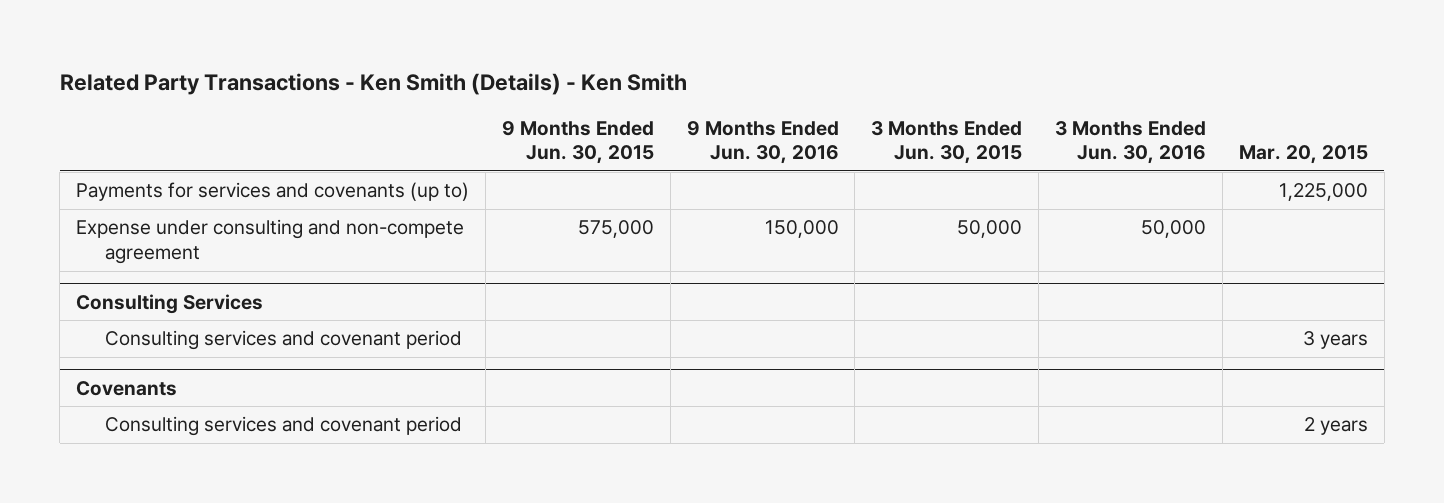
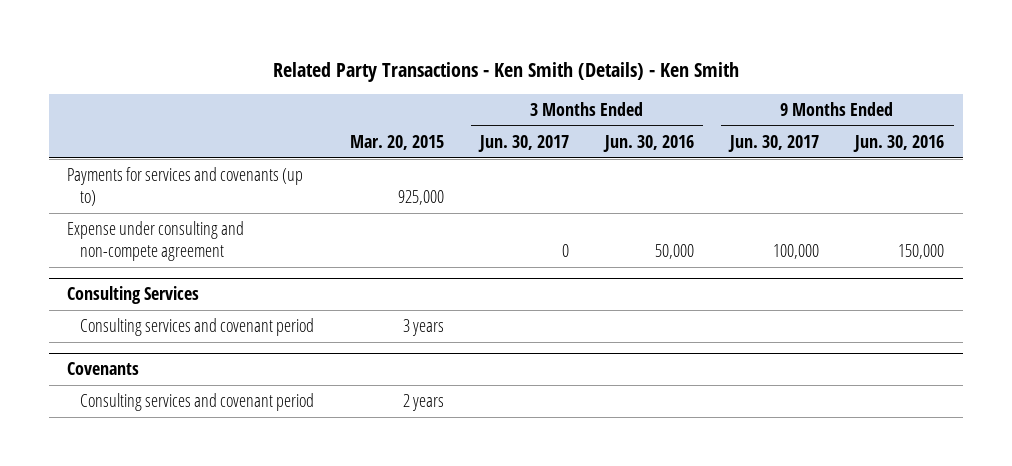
- | 9 Months Ended Jun. 30, 2015 | 9 Months Ended Jun. 30, 2016 | 3 Months Ended Jun. 30, 2015 | 3 Months Ended Jun. 30, 2016 | Mar. 20, 2015
+ | Mar. 20, 2015 | 3 Months Ended Jun. 30, 2017 | 3 Months Ended Jun. 30, 2016 | 9 Months Ended Jun. 30, 2017 | 9 Months Ended Jun. 30, 2016
- Payments for services and covenants (up to) | | | | | 1,225,000
+ Payments for services and covenants (up to) | 925,000 | | | |

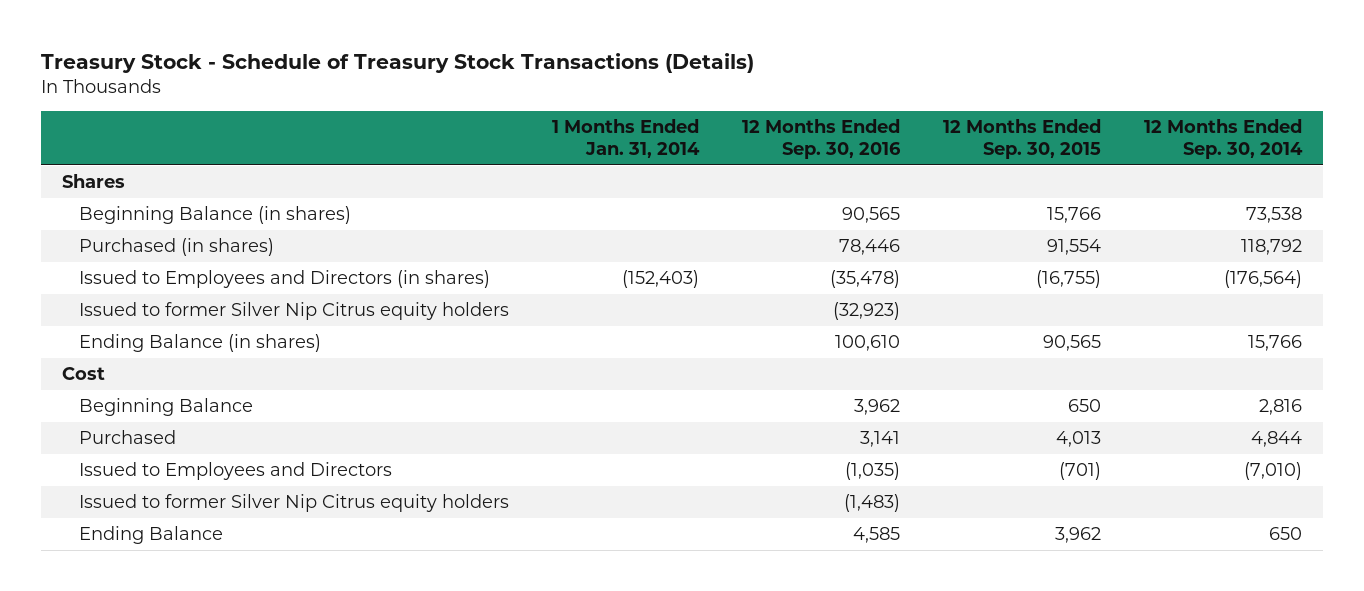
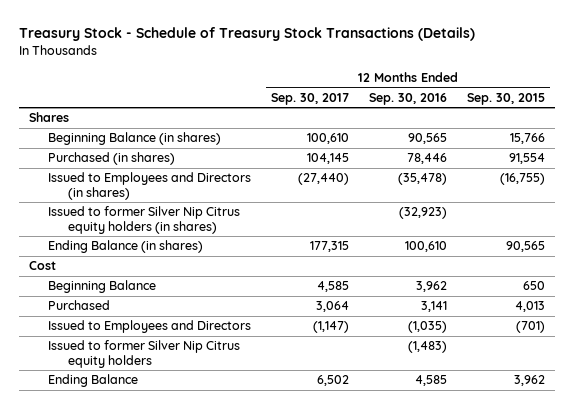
- | 1 Months Ended Jan. 31, 2014 | 12 Months Ended Sep. 30, 2016 | 12 Months Ended Sep. 30, 2015 | 12 Months Ended Sep. 30, 2014
+ | 12 Months Ended Sep. 30, 2017 | 12 Months Ended Sep. 30, 2016 | 12 Months Ended Sep. 30, 2015
- Issued to former Silver Nip Citrus equity holders | | (32,923) | |
+ Issued to former Silver Nip Citrus equity holders (in shares) | | (32,923) |

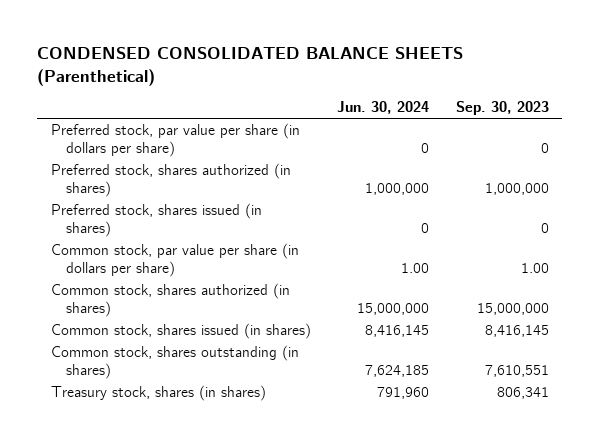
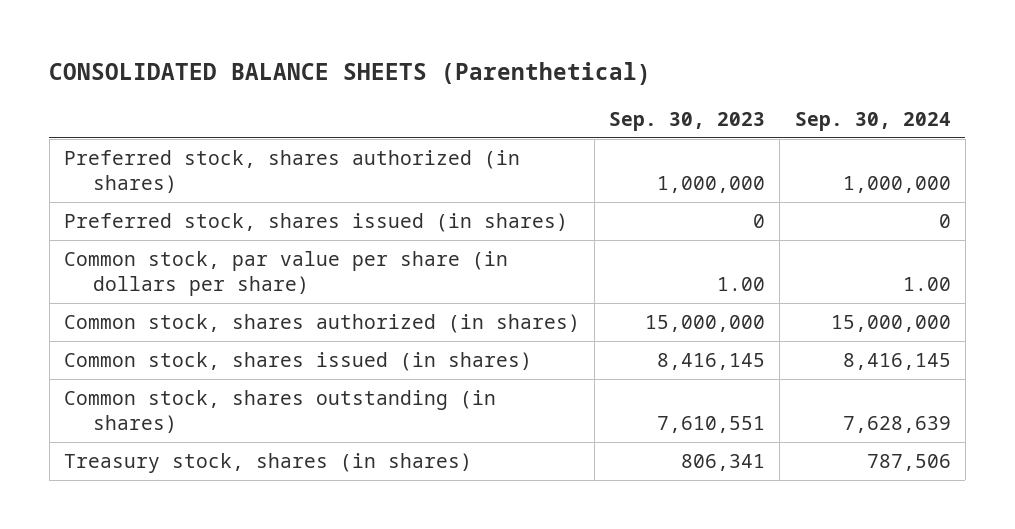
- CONDENSED CONSOLIDATED BALANCE SHEETS (Parenthetical)
+ CONSOLIDATED BALANCE SHEETS (Parenthetical)
- | Jun. 30, 2024 | Sep. 30, 2023
+ | Sep. 30, 2023 | Sep. 30, 2024
- Preferred stock, par value per share (in dollars per share) | 0 | 0

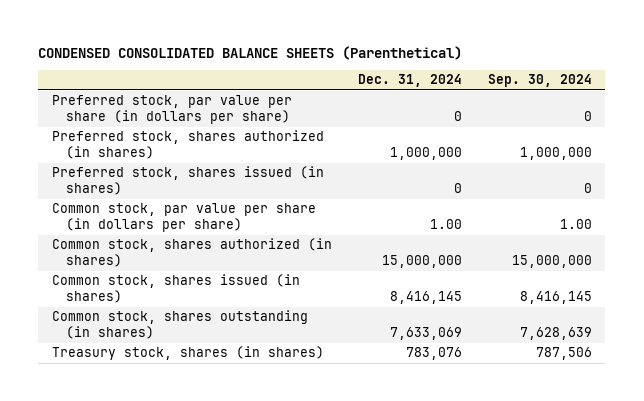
- CONSOLIDATED BALANCE SHEETS (Parenthetical)
+ CONDENSED CONSOLIDATED BALANCE SHEETS (Parenthetical)
- | Sep. 30, 2023 | Sep. 30, 2024
+ | Dec. 31, 2024 | Sep. 30, 2024
+ Preferred stock, par value per share (in dollars per share) | 0 | 0

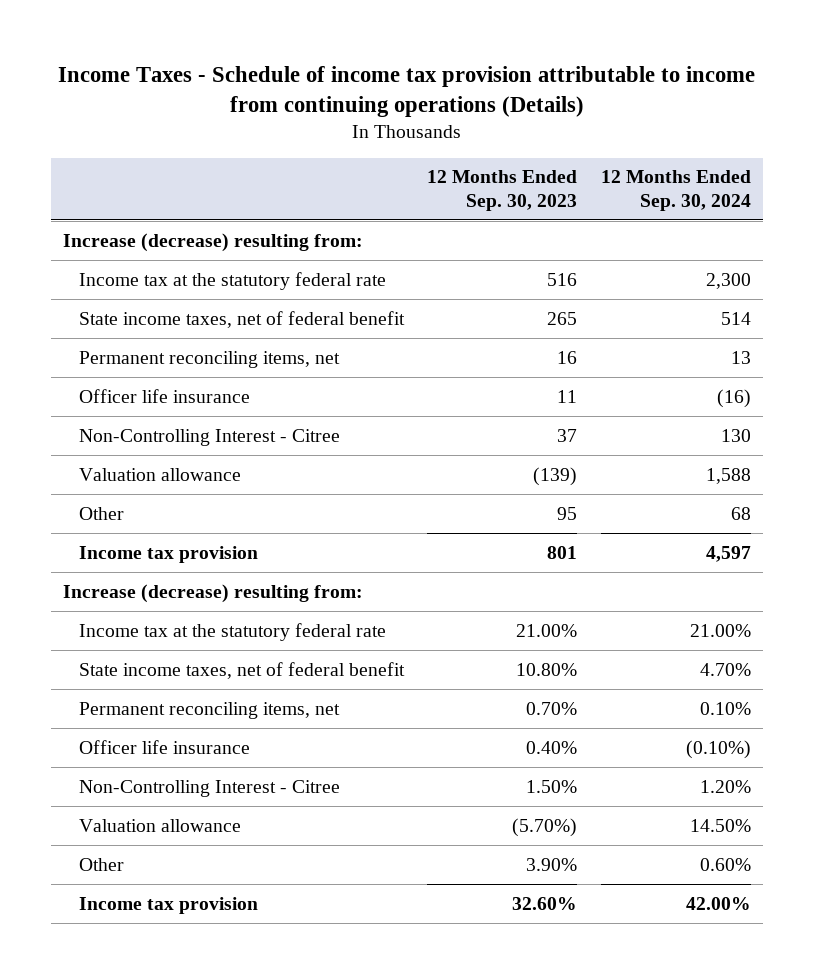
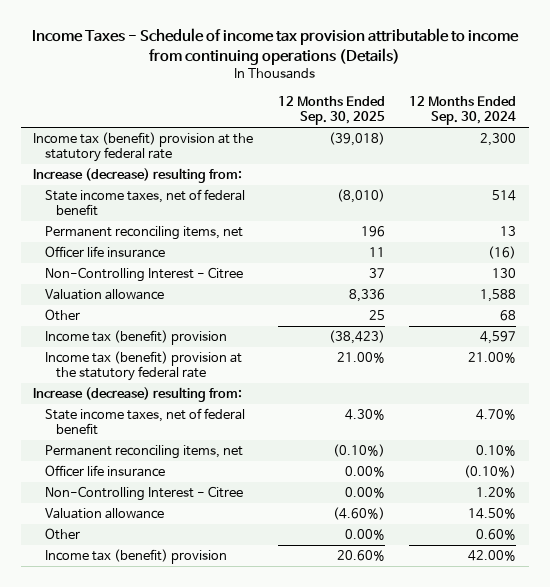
- | 12 Months Ended Sep. 30, 2023 | 12 Months Ended Sep. 30, 2024
+ | 12 Months Ended Sep. 30, 2025 | 12 Months Ended Sep. 30, 2024
+ Income tax (benefit) provision at the statutory federal rate | (39,018) | 2,300
- Income tax at the statutory federal rate | 516 | 2,300
- Income tax provision | 801 | 4,597
+ Income tax (benefit) provision | (38,423) | 4,597
+ Income tax (benefit) provision at the statutory federal rate | 21.00% | 21.00%
- Income tax at the statutory federal rate | 21.00% | 21.00%
- Income tax provision | 32.60% | 42.00%
+ Income tax (benefit) provision | 20.60% | 42.00%

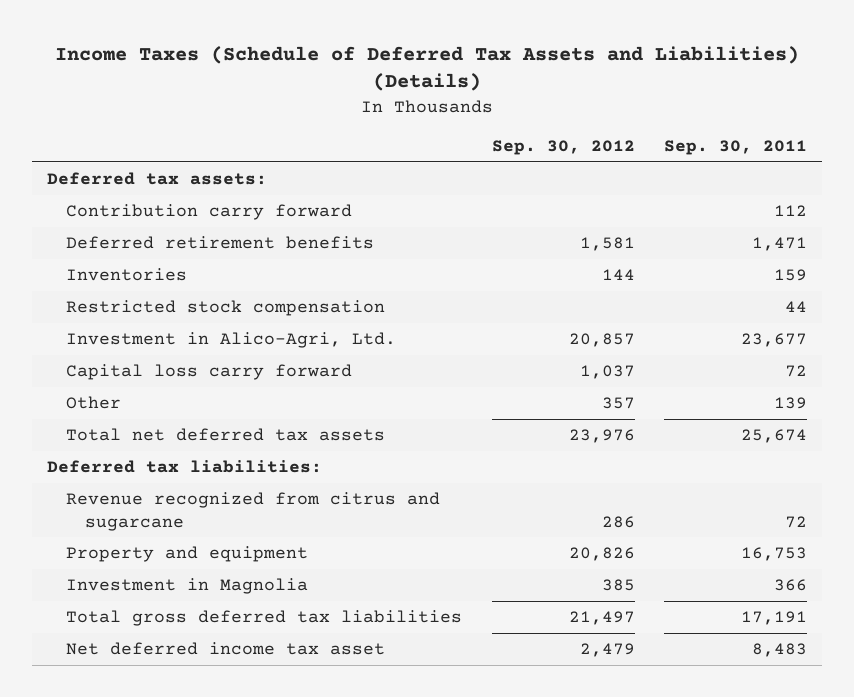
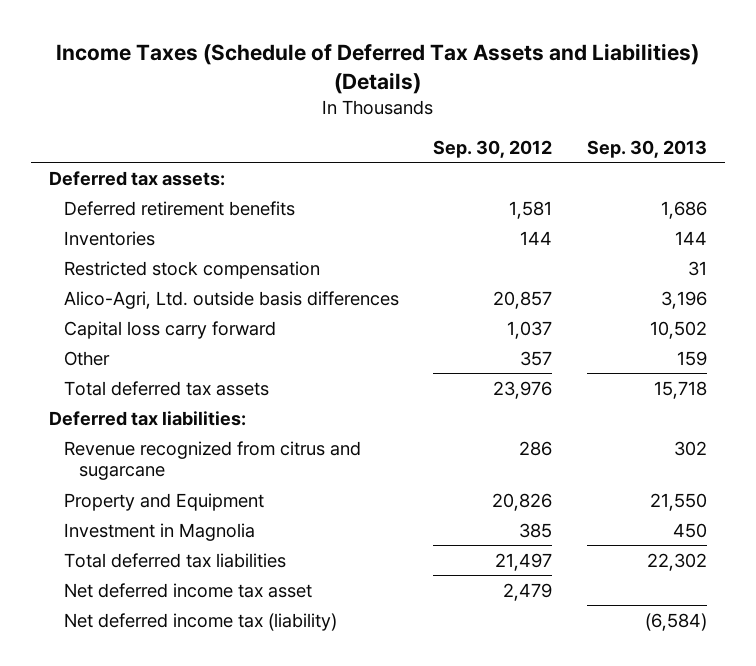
- | Sep. 30, 2012 | Sep. 30, 2011
+ | Sep. 30, 2012 | Sep. 30, 2013
- Contribution carry forward | | 112
- Investment in Alico-Agri, Ltd. | 20,857 | 23,677
+ Alico-Agri, Ltd. outside basis differences | 20,857 | 3,196
- Total net deferred tax assets | 23,976 | 25,674
+ Total deferred tax assets | 23,976 | 15,718
- Property and equipment | 20,826 | 16,753
+ Property and Equipment | 20,826 | 21,550
- Total gross deferred tax liabilities | 21,497 | 17,191
+ Total deferred tax liabilities | 21,497 | 22,302
+ Net deferred income tax (liability) | | (6,584)

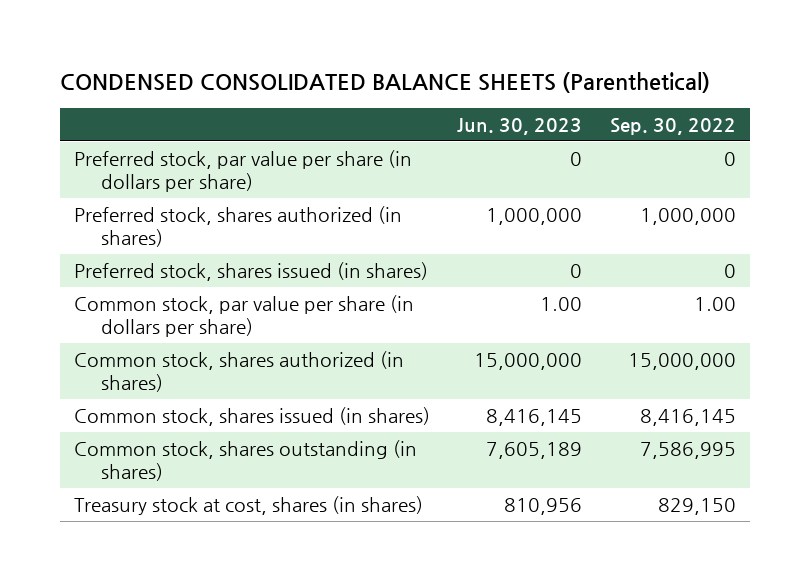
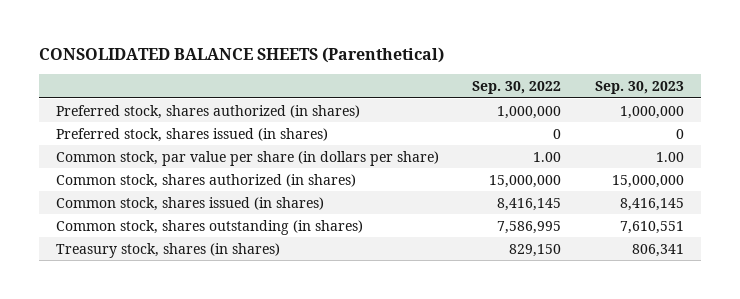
- CONDENSED CONSOLIDATED BALANCE SHEETS (Parenthetical)
+ CONSOLIDATED BALANCE SHEETS (Parenthetical)
- | Jun. 30, 2023 | Sep. 30, 2022
+ | Sep. 30, 2022 | Sep. 30, 2023
- Preferred stock, par value per share (in dollars per share) | 0 | 0
- Treasury stock at cost, shares (in shares) | 810,956 | 829,150
+ Treasury stock, shares (in shares) | 829,150 | 806,341

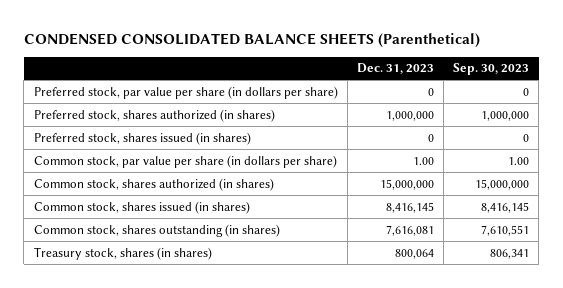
- CONSOLIDATED BALANCE SHEETS (Parenthetical)
+ CONDENSED CONSOLIDATED BALANCE SHEETS (Parenthetical)
- | Sep. 30, 2022 | Sep. 30, 2023
+ | Dec. 31, 2023 | Sep. 30, 2023
+ Preferred stock, par value per share (in dollars per share) | 0 | 0

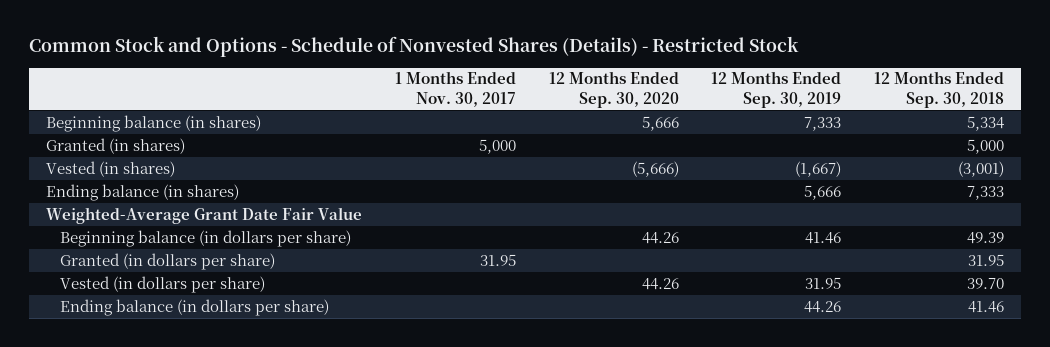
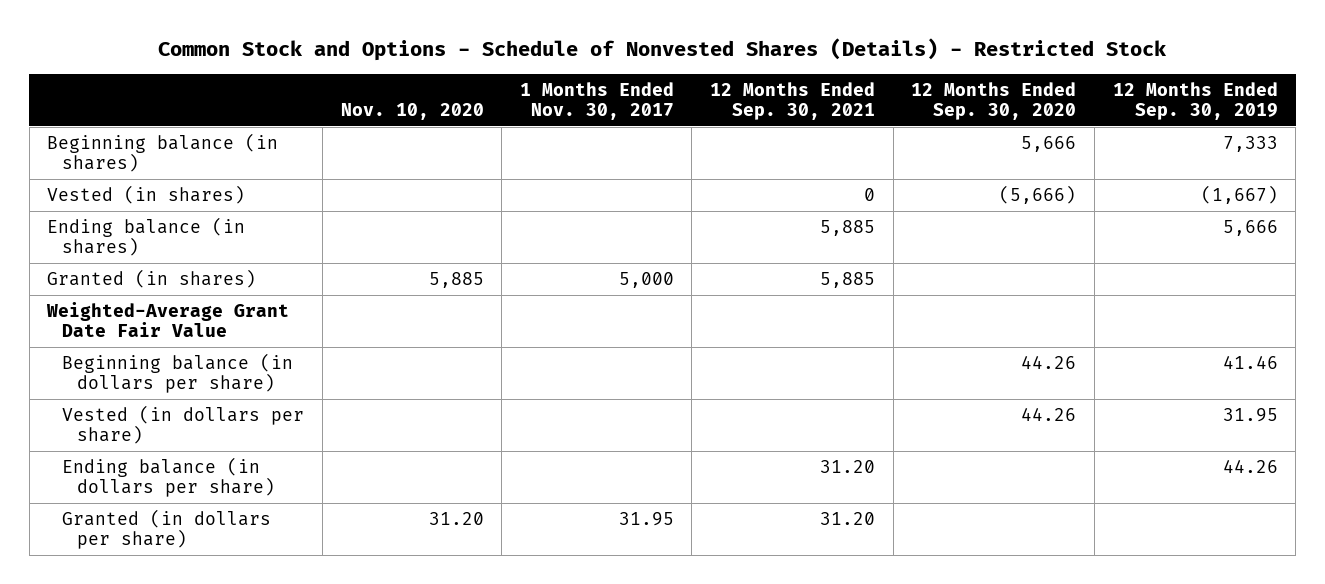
- | 1 Months Ended Nov. 30, 2017 | 12 Months Ended Sep. 30, 2020 | 12 Months Ended Sep. 30, 2019 | 12 Months Ended Sep. 30, 2018
+ | Nov. 10, 2020 | 1 Months Ended Nov. 30, 2017 | 12 Months Ended Sep. 30, 2021 | 12 Months Ended Sep. 30, 2020 | 12 Months Ended Sep. 30, 2019
moved down: Granted (in shares) | 5,885 | 5,000 | 5,885 | |
moved down: Granted (in dollars per share) | 31.20 | 31.95 | 31.20 | |

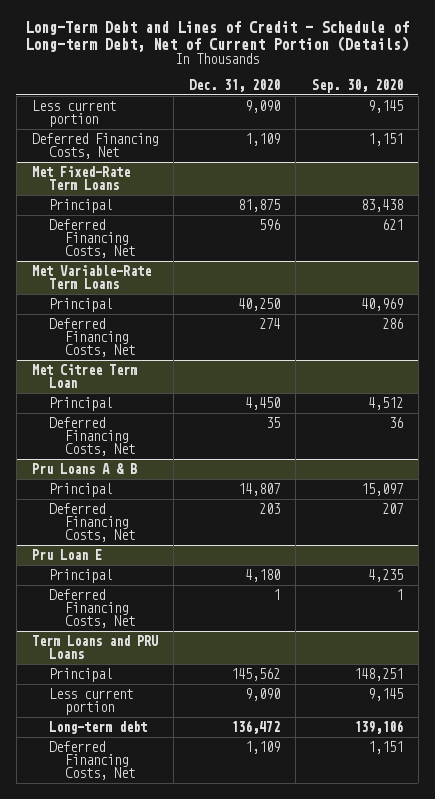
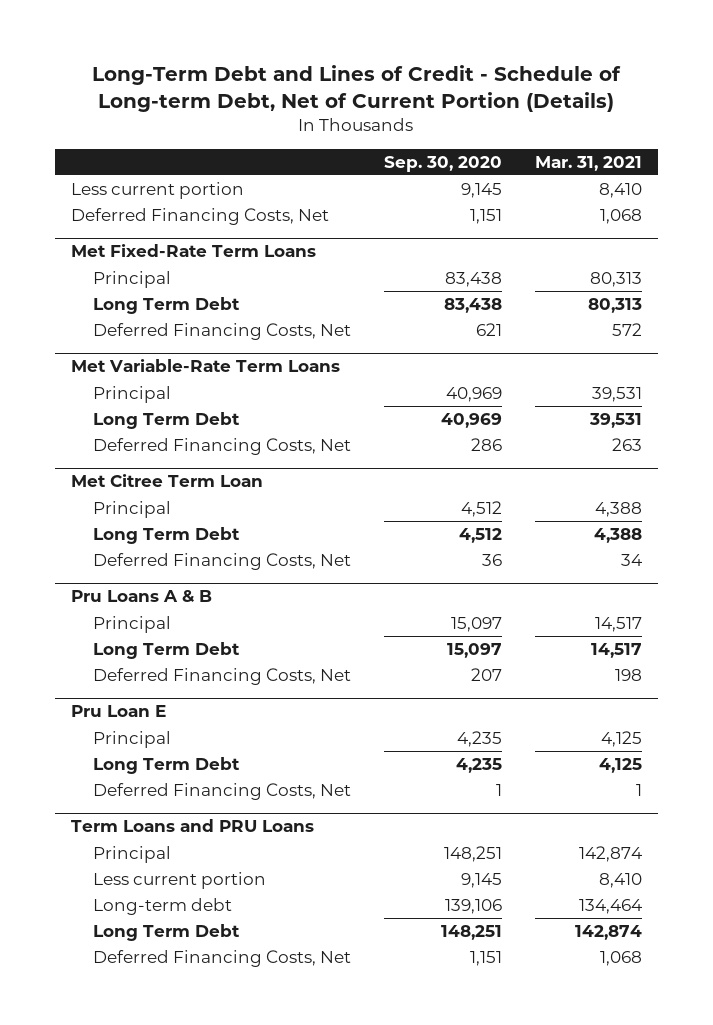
- | Dec. 31, 2020 | Sep. 30, 2020
+ | Sep. 30, 2020 | Mar. 31, 2021
@ Met Fixed-Rate Term Loans
+ Long Term Debt | 83,438 | 80,313
@ Met Variable-Rate Term Loans
+ Long Term Debt | 40,969 | 39,531
@ Met Citree Term Loan
+ Long Term Debt | 4,512 | 4,388
@ Pru Loans A & B
+ Long Term Debt | 15,097 | 14,517
@ Pru Loan E
+ Long Term Debt | 4,235 | 4,125
@ Term Loans and PRU Loans
+ Long Term Debt | 148,251 | 142,874

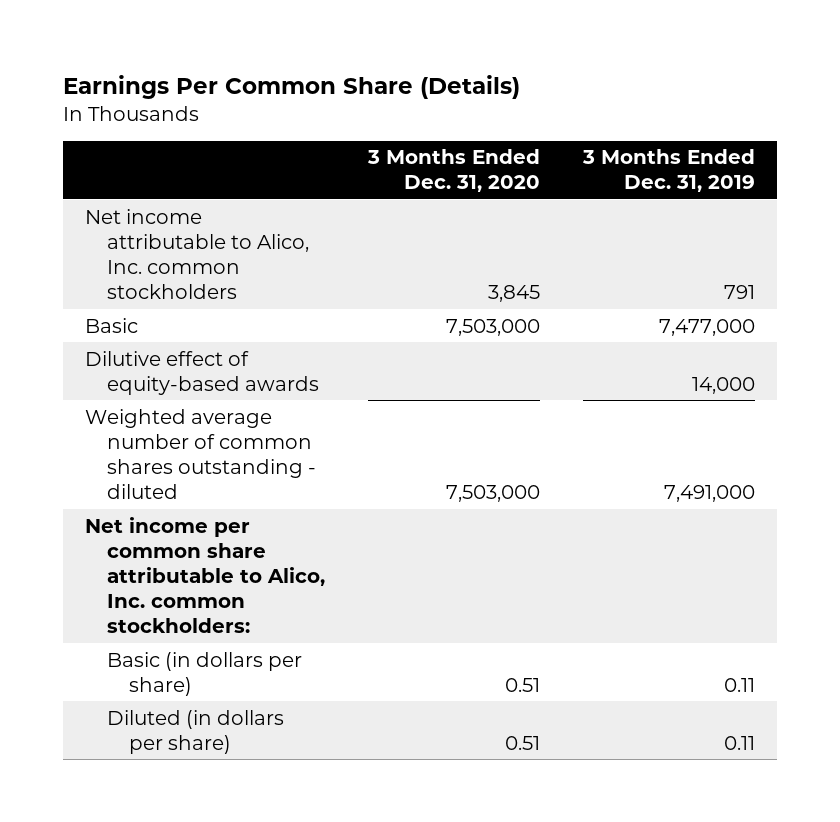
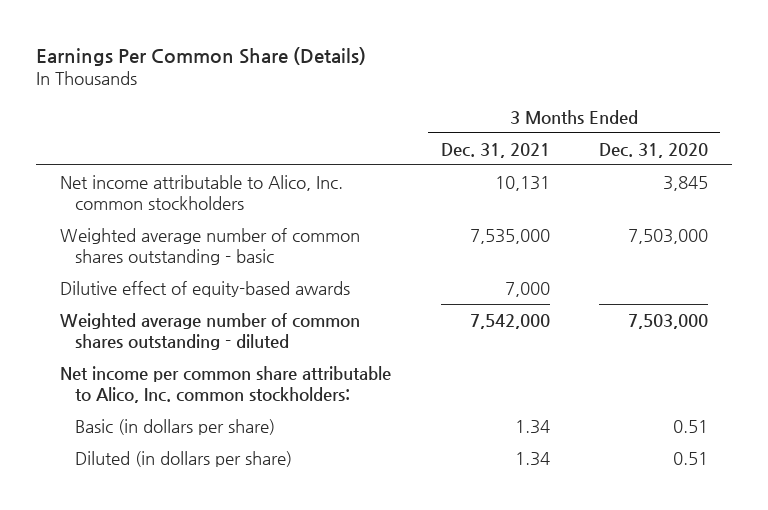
- | 3 Months Ended Dec. 31, 2020 | 3 Months Ended Dec. 31, 2019
+ | 3 Months Ended Dec. 31, 2021 | 3 Months Ended Dec. 31, 2020
- Basic | 7,503,000 | 7,477,000
+ Weighted average number of common shares outstanding - basic | 7,535,000 | 7,503,000

